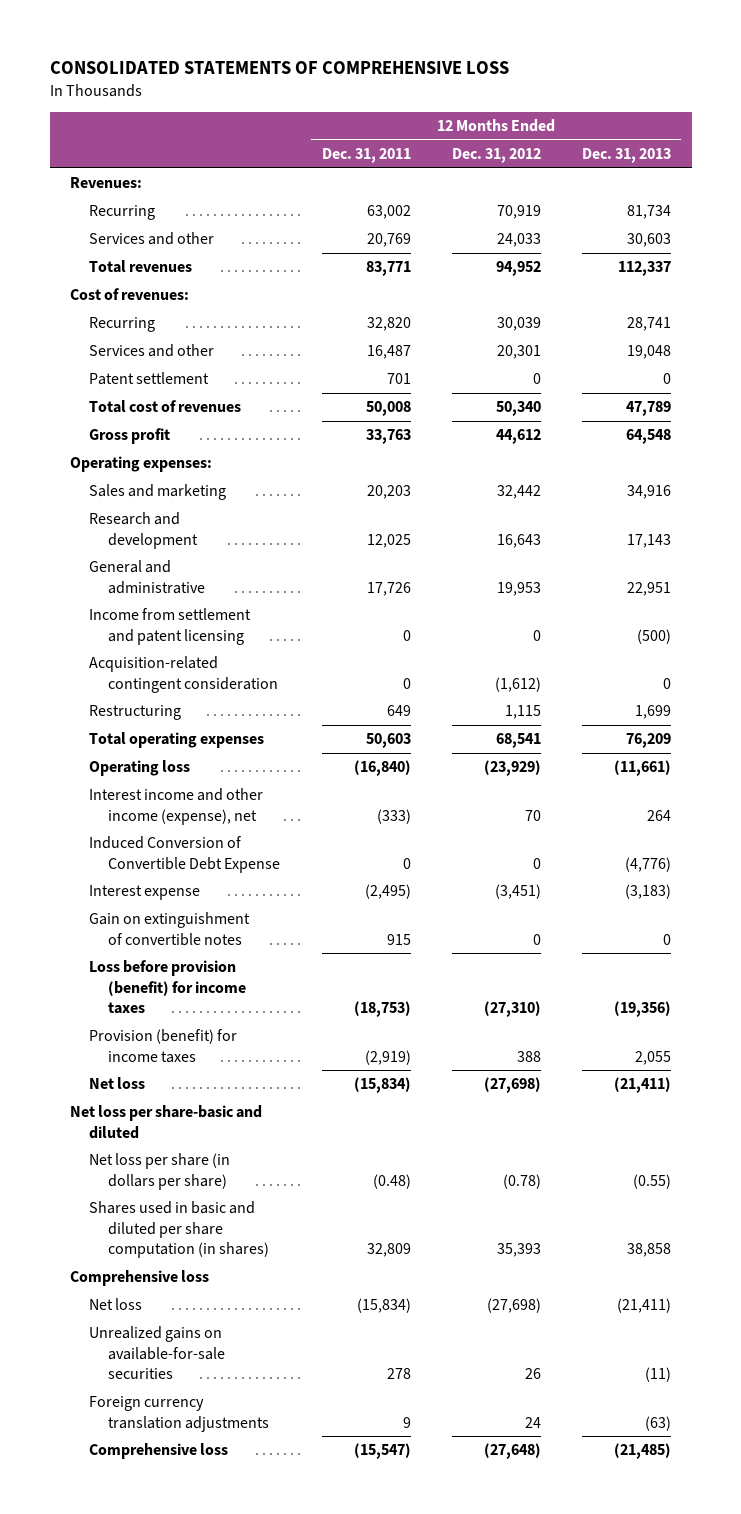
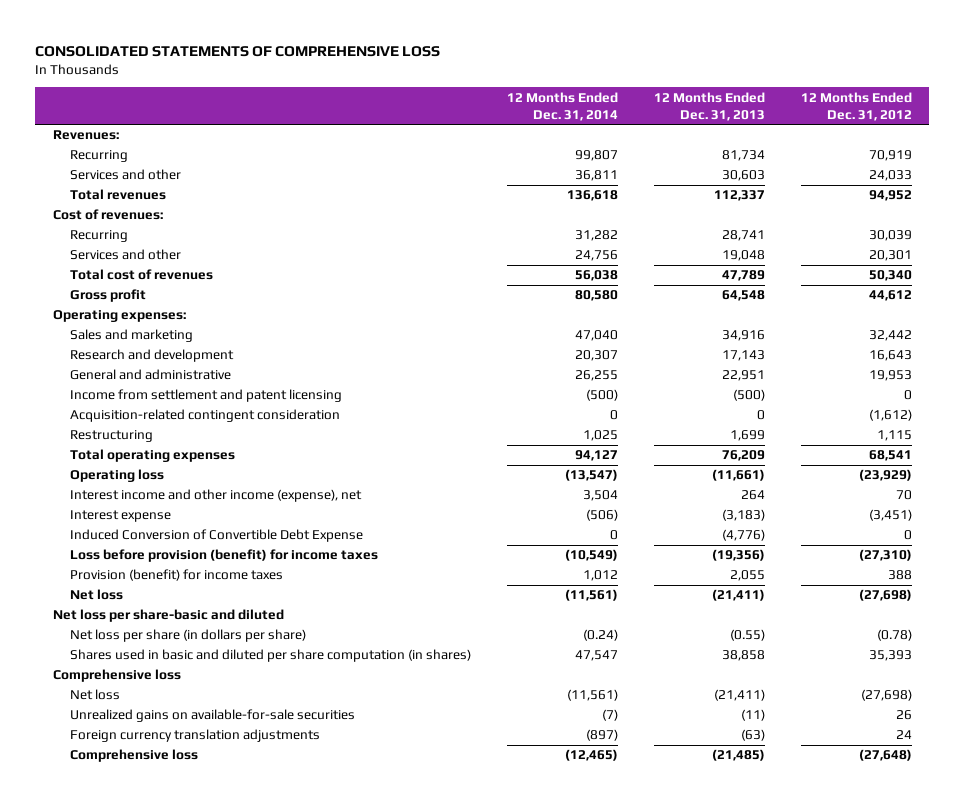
- | 12 Months Ended Dec. 31, 2011 | 12 Months Ended Dec. 31, 2012 | 12 Months Ended Dec. 31, 2013
+ | 12 Months Ended Dec. 31, 2014 | 12 Months Ended Dec. 31, 2013 | 12 Months Ended Dec. 31, 2012
- Patent settlement | 701 | 0 | 0
- Gain on extinguishment of convertible notes | 915 | 0 | 0
moved down: Induced Conversion of Convertible Debt Expense | 0 | (4,776) | 0

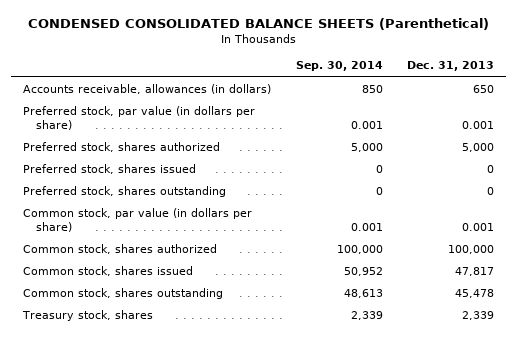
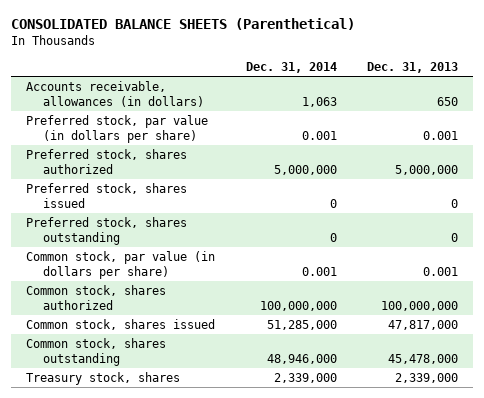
- CONDENSED CONSOLIDATED BALANCE SHEETS (Parenthetical)
+ CONSOLIDATED BALANCE SHEETS (Parenthetical)
- | Sep. 30, 2014 | Dec. 31, 2013
+ | Dec. 31, 2014 | Dec. 31, 2013
- Preferred stock, shares authorized | 5,000 | 5,000
+ Preferred stock, shares authorized | 5,000,000 | 5,000,000
- Common stock, shares authorized | 100,000 | 100,000
- Common stock, shares issued | 50,952 | 47,817
- Common stock, shares outstanding | 48,613 | 45,478
- Treasury stock, shares | 2,339 | 2,339
+ Common stock, shares authorized | 100,000,000 | 100,000,000
+ Common stock, shares issued | 51,285,000 | 47,817,000
+ Common stock, shares outstanding | 48,946,000 | 45,478,000
+ Treasury stock, shares | 2,339,000 | 2,339,000

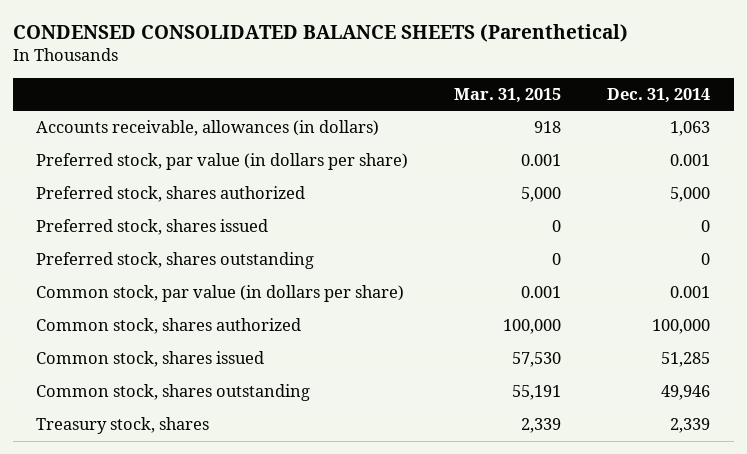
- CONSOLIDATED BALANCE SHEETS (Parenthetical)
+ CONDENSED CONSOLIDATED BALANCE SHEETS (Parenthetical)
- | Dec. 31, 2014 | Dec. 31, 2013
+ | Mar. 31, 2015 | Dec. 31, 2014
- Preferred stock, shares authorized | 5,000,000 | 5,000,000
+ Preferred stock, shares authorized | 5,000 | 5,000
- Common stock, shares authorized | 100,000,000 | 100,000,000
- Common stock, shares issued | 51,285,000 | 47,817,000
- Common stock, shares outstanding | 48,946,000 | 45,478,000
- Treasury stock, shares | 2,339,000 | 2,339,000
+ Common stock, shares authorized | 100,000 | 100,000
+ Common stock, shares issued | 57,530 | 51,285
+ Common stock, shares outstanding | 55,191 | 49,946
+ Treasury stock, shares | 2,339 | 2,339

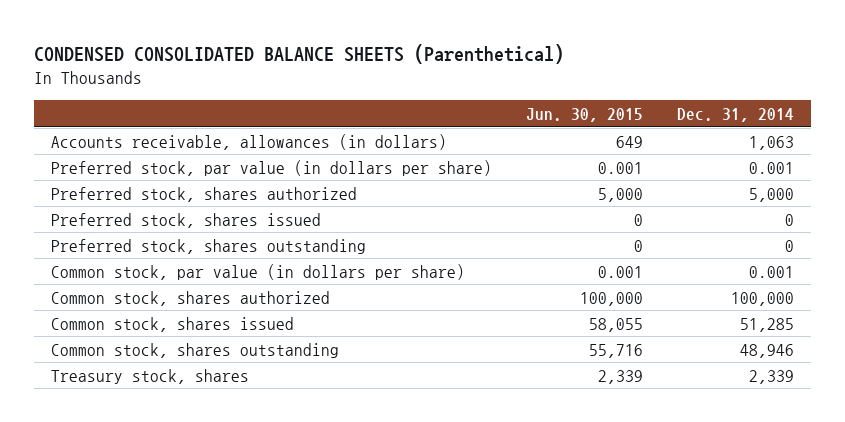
- | Mar. 31, 2015 | Dec. 31, 2014
+ | Jun. 30, 2015 | Dec. 31, 2014
- Common stock, shares outstanding | 55,191 | 49,946
+ Common stock, shares outstanding | 55,716 | 48,946

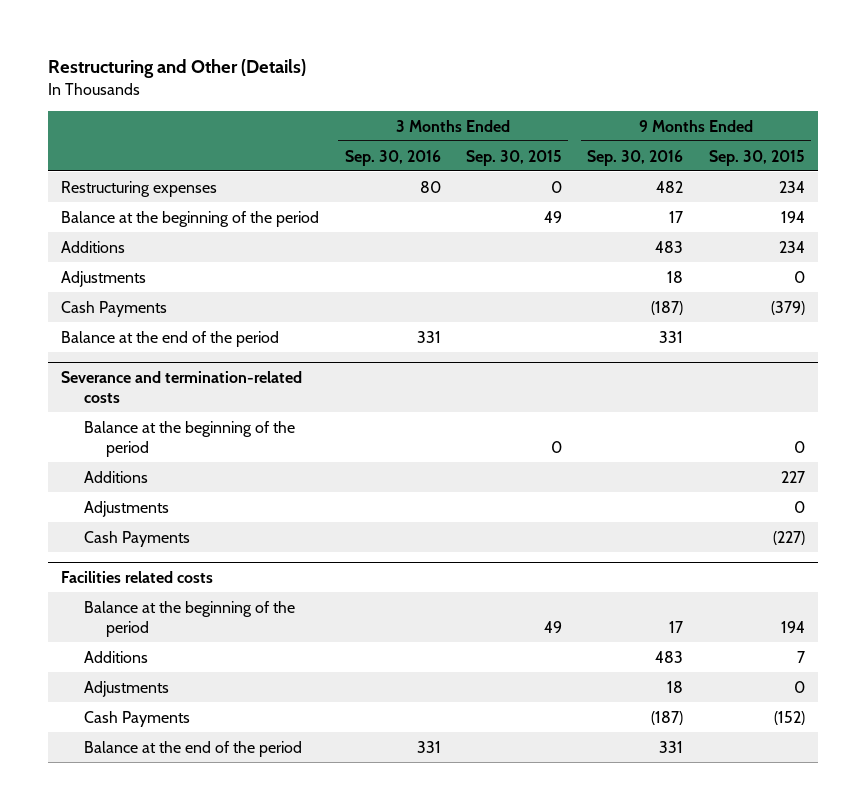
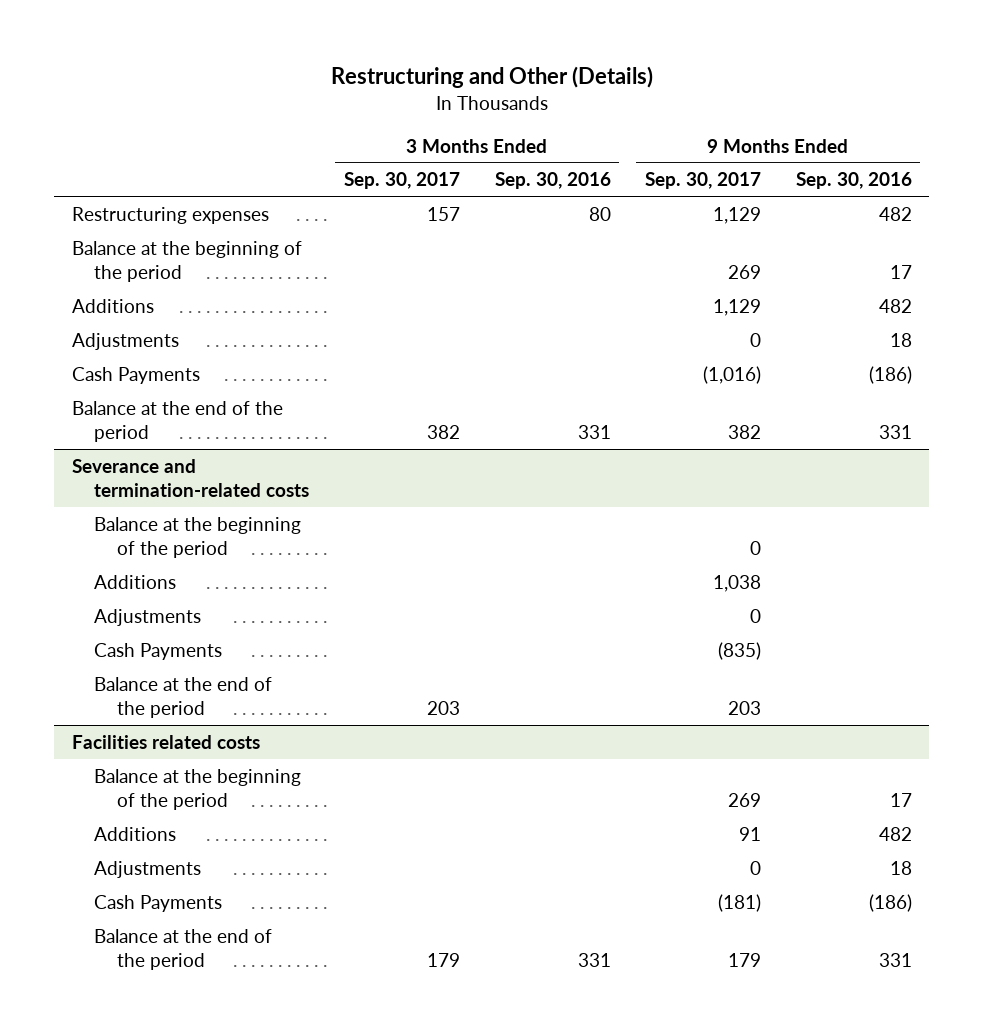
- | 3 Months Ended Sep. 30, 2016 | 3 Months Ended Sep. 30, 2015 | 9 Months Ended Sep. 30, 2016 | 9 Months Ended Sep. 30, 2015
+ | 3 Months Ended Sep. 30, 2017 | 3 Months Ended Sep. 30, 2016 | 9 Months Ended Sep. 30, 2017 | 9 Months Ended Sep. 30, 2016
- Additions | | | 483 | 234
+ Additions | | | 1,129 | 482
- Cash Payments | | | (187) | (379)
+ Cash Payments | | | (1,016) | (186)
@ Severance and termination-related costs
+ Balance at the end of the period | 203 | | 203 |
@ Facilities related costs
- Additions | | | 483 | 7
+ Additions | | | 91 | 482
- Cash Payments | | | (187) | (152)
+ Cash Payments | | | (181) | (186)

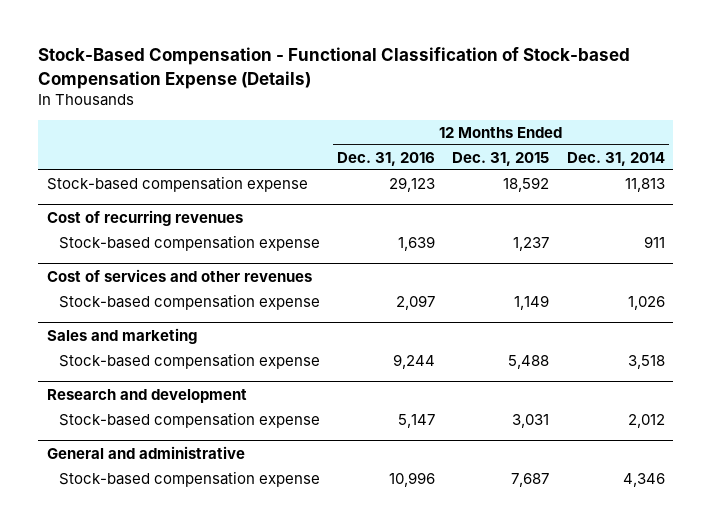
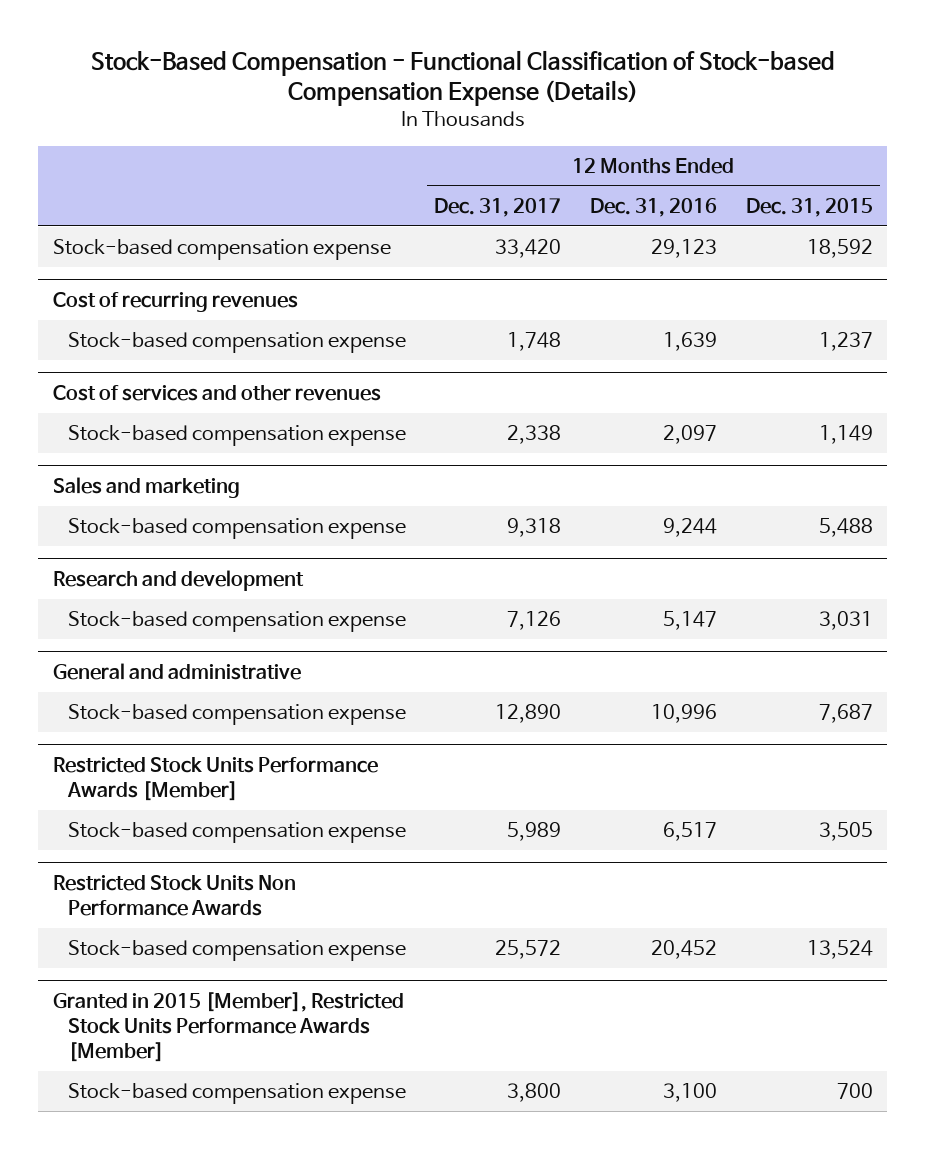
- | 12 Months Ended Dec. 31, 2016 | 12 Months Ended Dec. 31, 2015 | 12 Months Ended Dec. 31, 2014
+ | 12 Months Ended Dec. 31, 2017 | 12 Months Ended Dec. 31, 2016 | 12 Months Ended Dec. 31, 2015
+ Restricted Stock Units Performance Awards [Member]
+ Stock-based compensation expense | 5,989 | 6,517 | 3,505
+ Restricted Stock Units Non Performance Awards
+ Stock-based compensation expense | 25,572 | 20,452 | 13,524
+ Granted in 2015 [Member], Restricted Stock Units Performance Awards [Member]
+ Stock-based compensation expense | 3,800 | 3,100 | 700

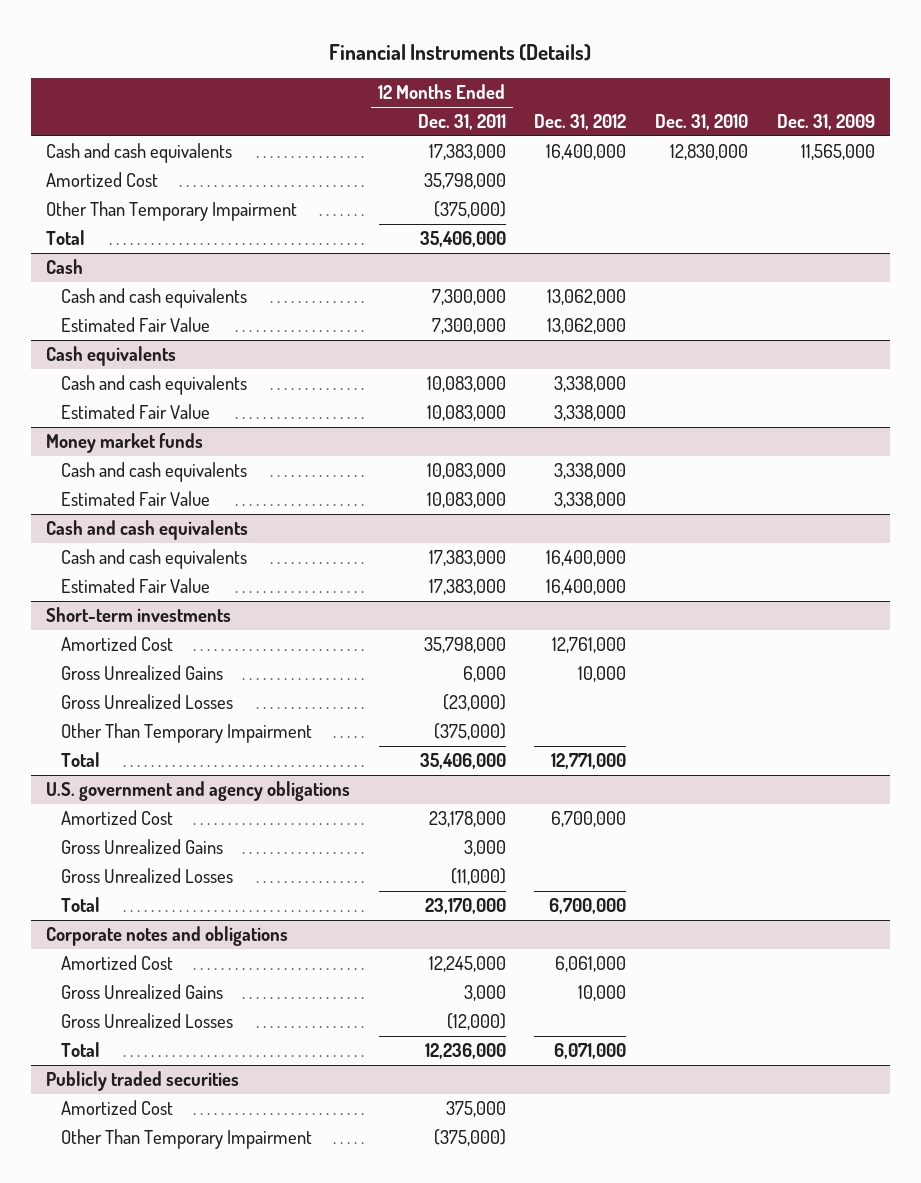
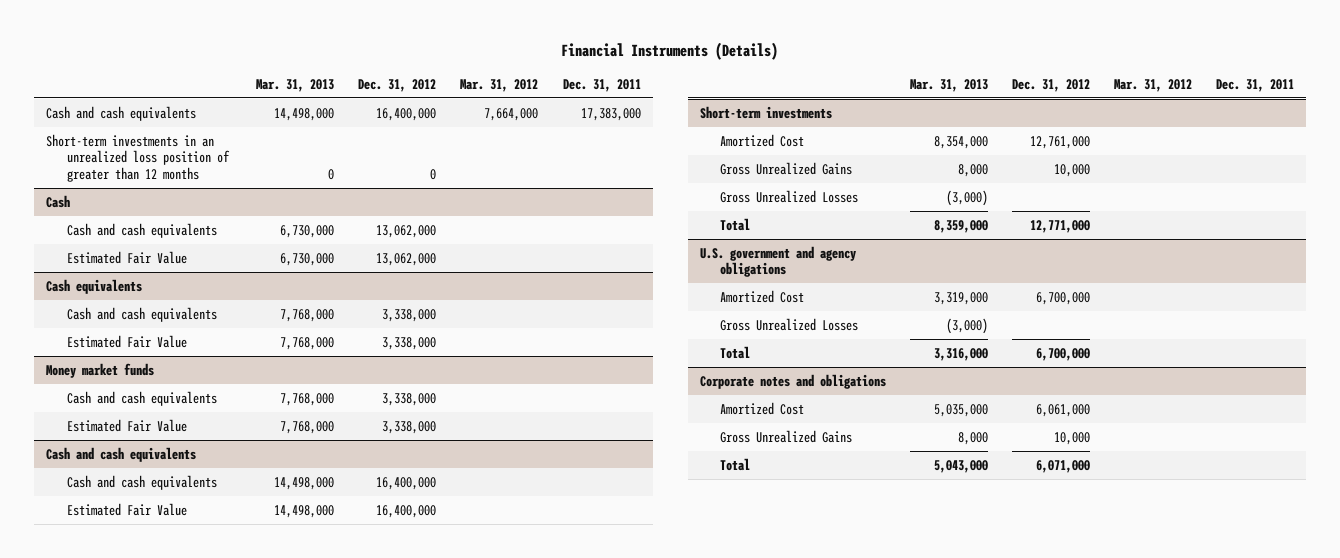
- | 12 Months Ended Dec. 31, 2011 | Dec. 31, 2012 | Dec. 31, 2010 | Dec. 31, 2009
+ | Mar. 31, 2013 | Dec. 31, 2012 | Mar. 31, 2012 | Dec. 31, 2011
- Amortized Cost | 35,798,000 | | |
- Other Than Temporary Impairment | (375,000) | | |
- Total | 35,406,000 | | |
+ Short-term investments in an unrealized loss position of greater than 12 months | 0 | 0 | |
@ Short-term investments
- Other Than Temporary Impairment | (375,000) | | |
@ U.S. government and agency obligations
- Gross Unrealized Gains | 3,000 | | |
@ Corporate notes and obligations
- Gross Unrealized Losses | (12,000) | | |
- Publicly traded securities
- Amortized Cost | 375,000 | | |
- Other Than Temporary Impairment | (375,000) | | |

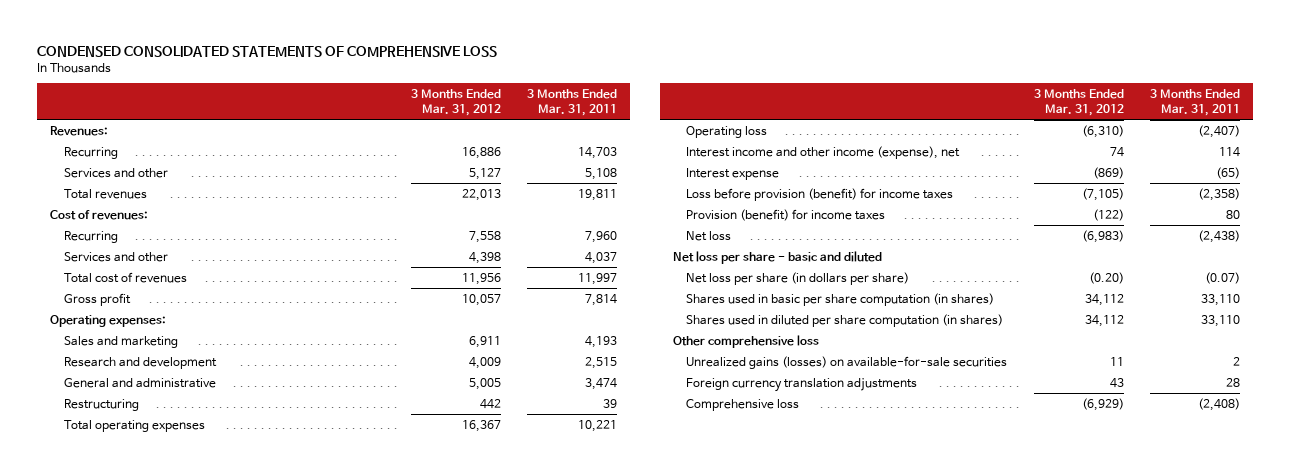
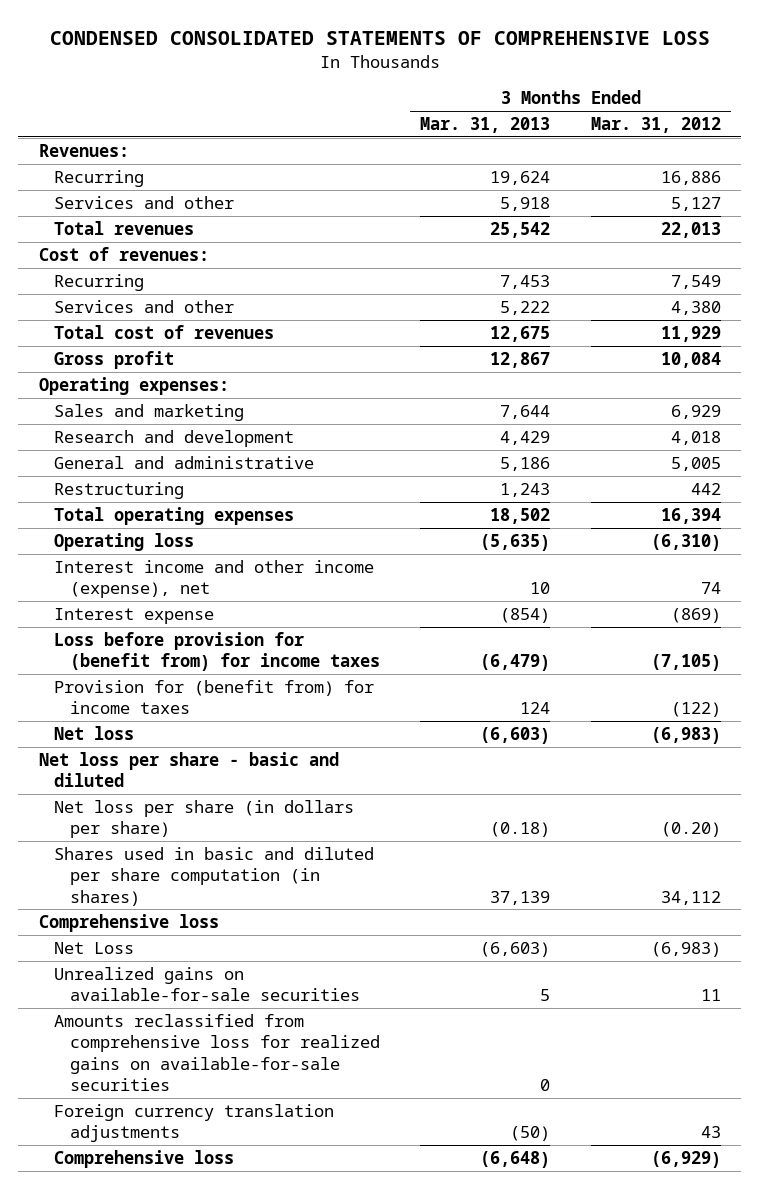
- | 3 Months Ended Mar. 31, 2012 | 3 Months Ended Mar. 31, 2011
+ | 3 Months Ended Mar. 31, 2013 | 3 Months Ended Mar. 31, 2012
- Recurring | 7,558 | 7,960
- Services and other | 4,398 | 4,037
- Total cost of revenues | 11,956 | 11,997
- Gross profit | 10,057 | 7,814
+ Recurring | 7,453 | 7,549
+ Services and other | 5,222 | 4,380
+ Total cost of revenues | 12,675 | 11,929
+ Gross profit | 12,867 | 10,084
- Sales and marketing | 6,911 | 4,193
- Research and development | 4,009 | 2,515
+ Sales and marketing | 7,644 | 6,929
+ Research and development | 4,429 | 4,018
- Total operating expenses | 16,367 | 10,221
+ Total operating expenses | 18,502 | 16,394
- Loss before provision (benefit) for income taxes | (7,105) | (2,358)
- Provision (benefit) for income taxes | (122) | 80
+ Loss before provision for (benefit from) for income taxes | (6,479) | (7,105)
+ Provision for (benefit from) for income taxes | 124 | (122)
- Shares used in basic per share computation (in shares) | 34,112 | 33,110
- Shares used in diluted per share computation (in shares) | 34,112 | 33,110
- Other comprehensive loss
- Unrealized gains (losses) on available-for-sale securities | 11 | 2
+ Shares used in basic and diluted per share computation (in shares) | 37,139 | 34,112
+ Comprehensive loss
+ Net Loss | (6,603) | (6,983)
+ Unrealized gains on available-for-sale securities | 5 | 11
+ Amounts reclassified from comprehensive loss for realized gains on available-for-sale securities | 0 |

